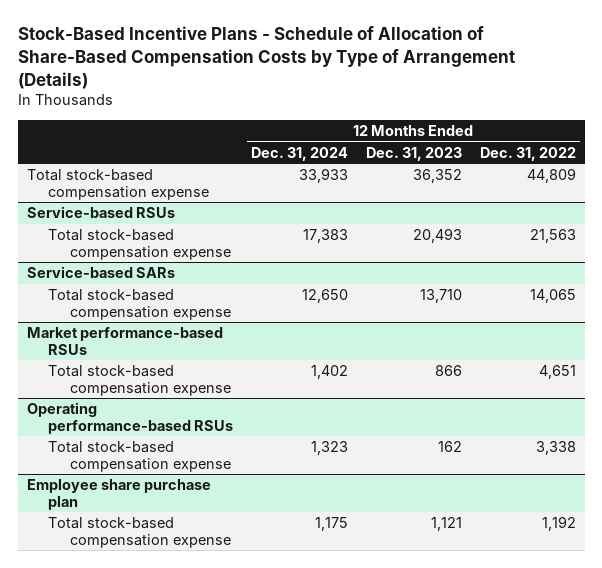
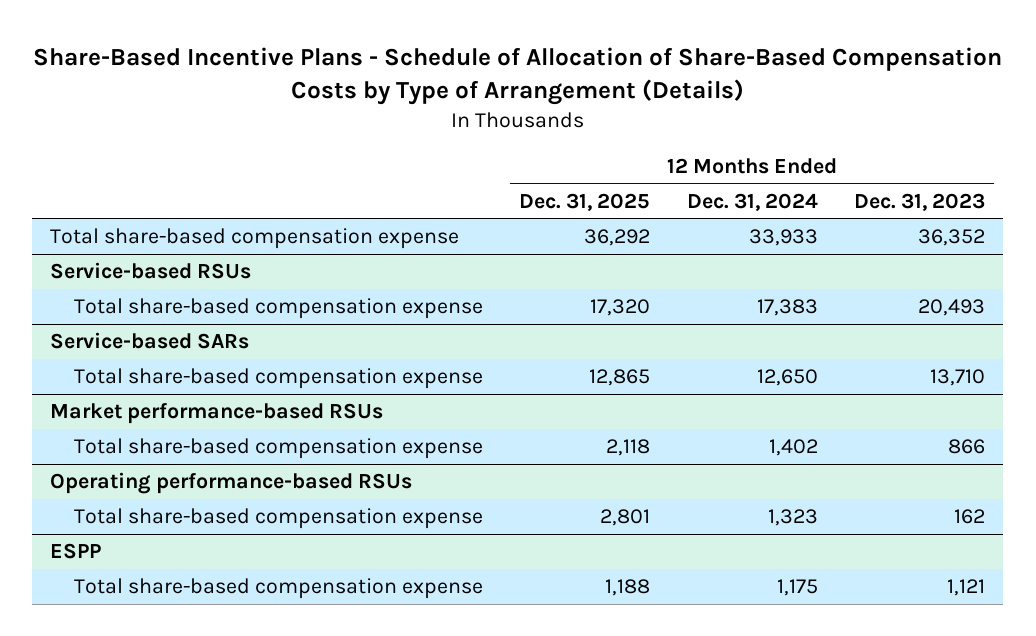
- Stock-Based Incentive Plans - Schedule of Allocation of Share-Based Compensation Costs by Type of Arrangement (Details)
+ Share-Based Incentive Plans - Schedule of Allocation of Share-Based Compensation Costs by Type of Arrangement (Details)
- | 12 Months Ended Dec. 31, 2024 | 12 Months Ended Dec. 31, 2023 | 12 Months Ended Dec. 31, 2022
+ | 12 Months Ended Dec. 31, 2025 | 12 Months Ended Dec. 31, 2024 | 12 Months Ended Dec. 31, 2023
- Total stock-based compensation expense | 33,933 | 36,352 | 44,809
+ Total share-based compensation expense | 36,292 | 33,933 | 36,352
@ Service-based RSUs
- Total stock-based compensation expense | 17,383 | 20,493 | 21,563
+ Total share-based compensation expense | 17,320 | 17,383 | 20,493
@ Service-based SARs
- Total stock-based compensation expense | 12,650 | 13,710 | 14,065
+ Total share-based compensation expense | 12,865 | 12,650 | 13,710
@ Market performance-based RSUs
- Total stock-based compensation expense | 1,402 | 866 | 4,651
+ Total share-based compensation expense | 2,118 | 1,402 | 866
@ Operating performance-based RSUs
- Total stock-based compensation expense | 1,323 | 162 | 3,338
- Employee share purchase plan
- Total stock-based compensation expense | 1,175 | 1,121 | 1,192
@ Operating performance-based RSUs
+ Total share-based compensation expense | 2,801 | 1,323 | 162
+ ESPP
+ Total share-based compensation expense | 1,188 | 1,175 | 1,121

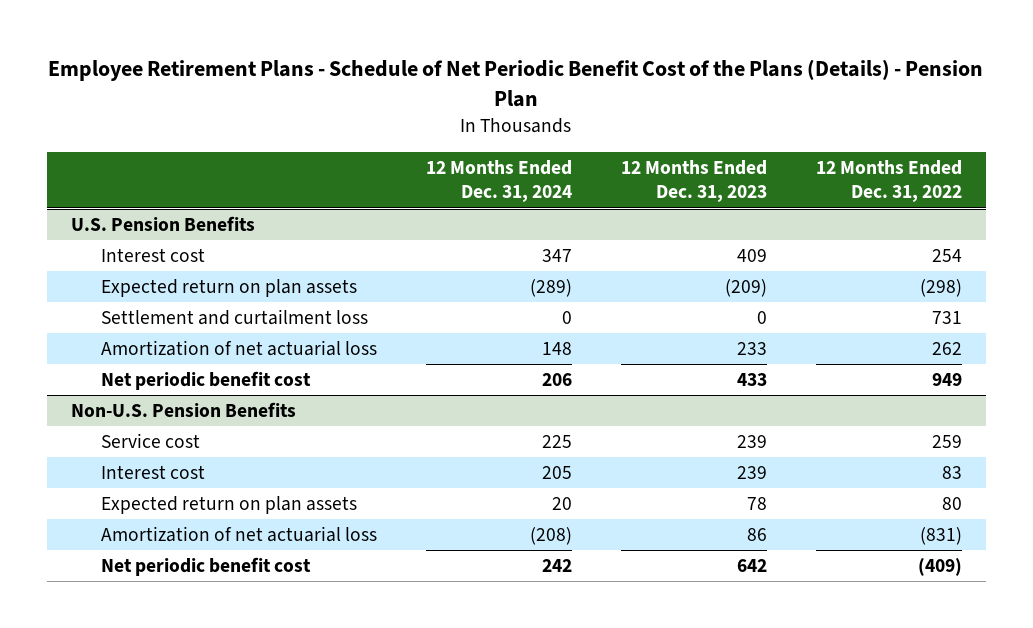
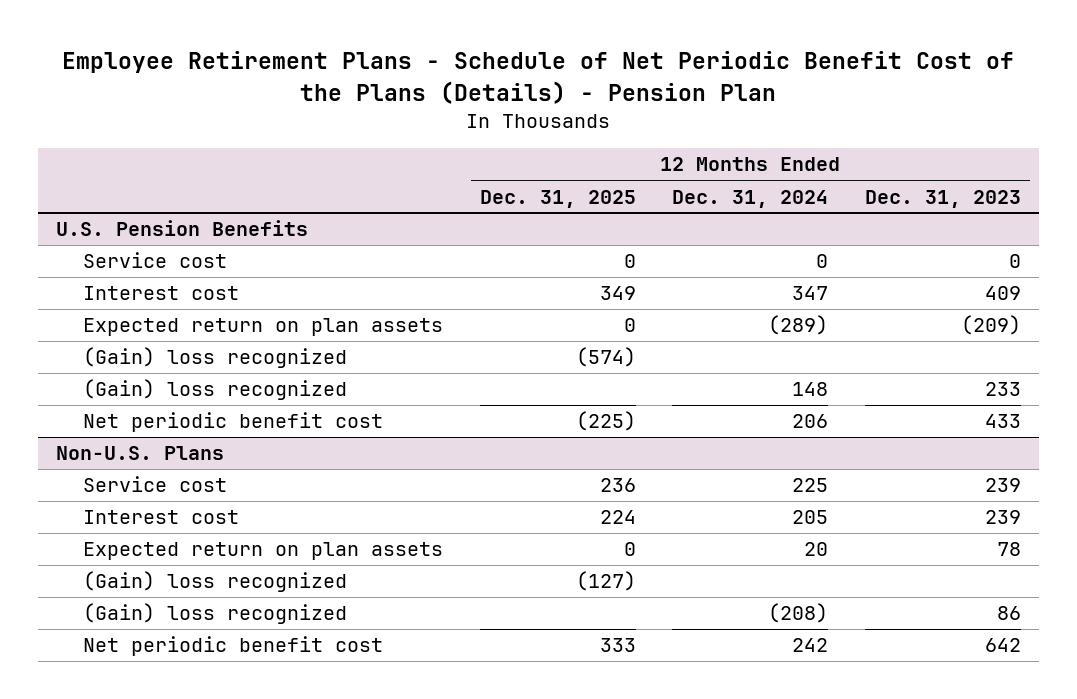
- | 12 Months Ended Dec. 31, 2024 | 12 Months Ended Dec. 31, 2023 | 12 Months Ended Dec. 31, 2022
+ | 12 Months Ended Dec. 31, 2025 | 12 Months Ended Dec. 31, 2024 | 12 Months Ended Dec. 31, 2023
@ U.S. Pension Benefits
+ Service cost | 0 | 0 | 0
- Settlement and curtailment loss | 0 | 0 | 731
- Amortization of net actuarial loss | 148 | 233 | 262
+ (Gain) loss recognized | (574) | |
+ (Gain) loss recognized | | 148 | 233
- Non-U.S. Pension Benefits
+ Non-U.S. Plans
- Amortization of net actuarial loss | (208) | 86 | (831)
+ (Gain) loss recognized | (127) | |
+ (Gain) loss recognized | | (208) | 86

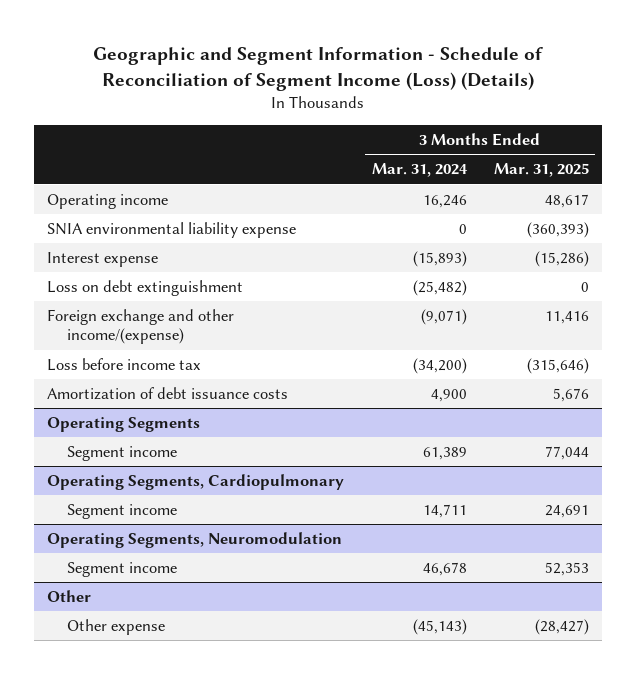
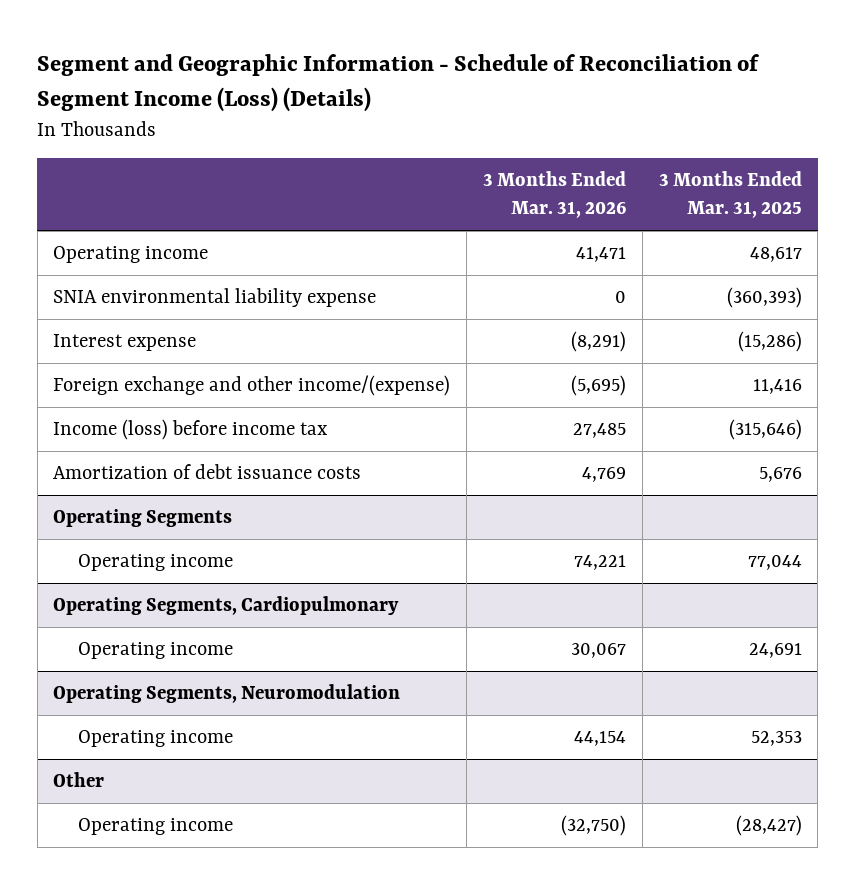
- Geographic and Segment Information - Schedule of Reconciliation of Segment Income (Loss) (Details)
+ Segment and Geographic Information - Schedule of Reconciliation of Segment Income (Loss) (Details)
- | 3 Months Ended Mar. 31, 2024 | 3 Months Ended Mar. 31, 2025
+ | 3 Months Ended Mar. 31, 2026 | 3 Months Ended Mar. 31, 2025
- Loss on debt extinguishment | (25,482) | 0
- Loss before income tax | (34,200) | (315,646)
+ Income (loss) before income tax | 27,485 | (315,646)
@ Operating Segments
- Segment income | 61,389 | 77,044
+ Operating income | 74,221 | 77,044
@ Operating Segments, Cardiopulmonary
- Segment income | 14,711 | 24,691
+ Operating income | 30,067 | 24,691
@ Operating Segments, Neuromodulation
- Segment income | 46,678 | 52,353
+ Operating income | 44,154 | 52,353
@ Other
- Other expense | (45,143) | (28,427)
+ Operating income | (32,750) | (28,427)

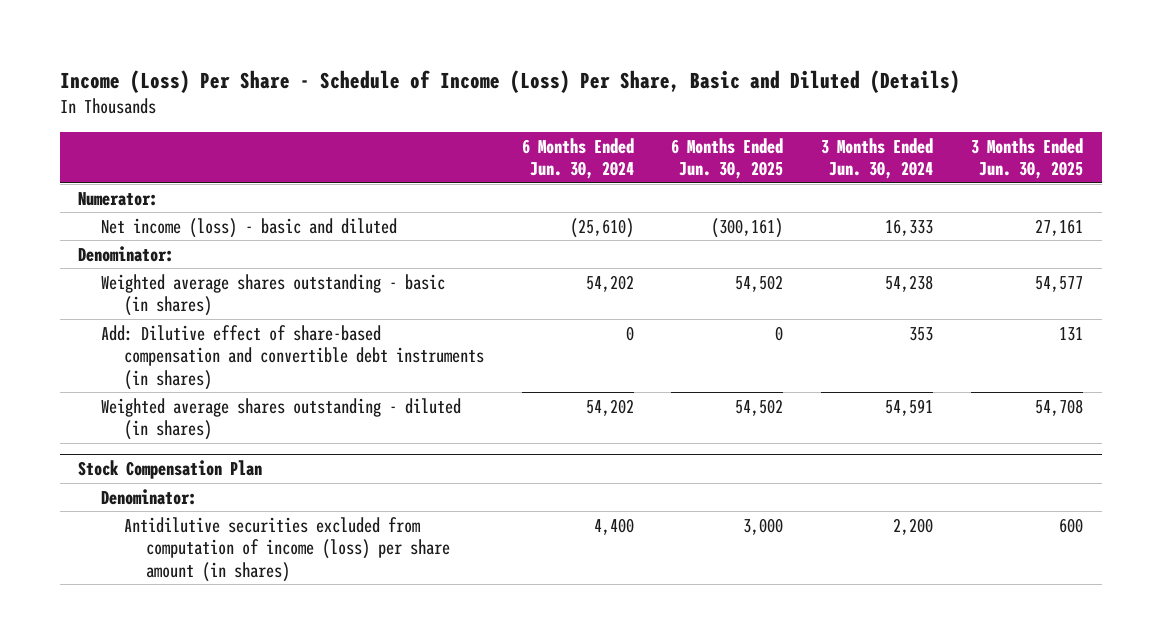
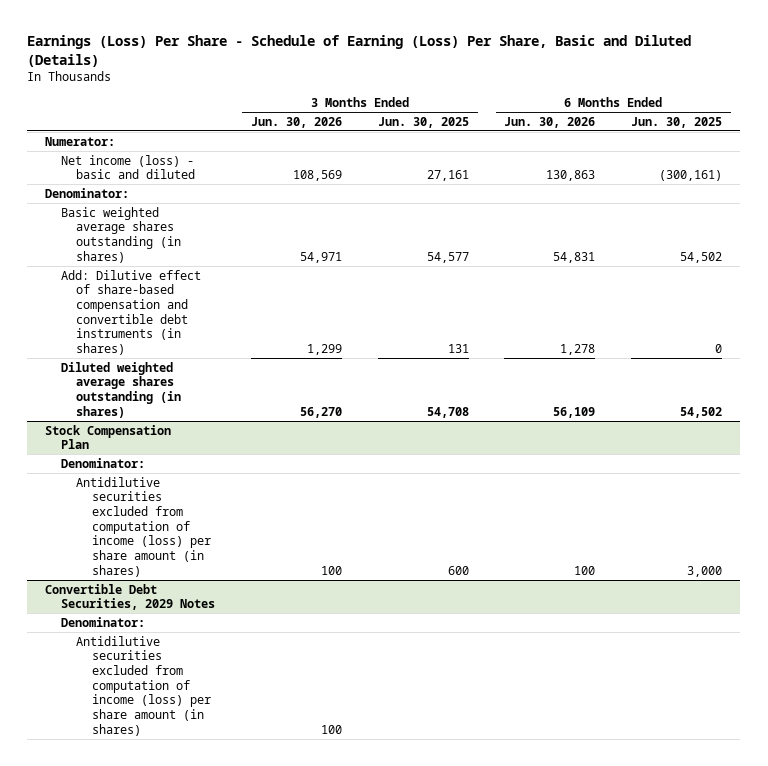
- Income (Loss) Per Share - Schedule of Income (Loss) Per Share, Basic and Diluted (Details)
+ Earnings (Loss) Per Share - Schedule of Earning (Loss) Per Share, Basic and Diluted (Details)
- | 6 Months Ended Jun. 30, 2024 | 6 Months Ended Jun. 30, 2025 | 3 Months Ended Jun. 30, 2024 | 3 Months Ended Jun. 30, 2025
+ | 3 Months Ended Jun. 30, 2026 | 3 Months Ended Jun. 30, 2025 | 6 Months Ended Jun. 30, 2026 | 6 Months Ended Jun. 30, 2025
- Weighted average shares outstanding - basic (in shares) | 54,202 | 54,502 | 54,238 | 54,577
+ Basic weighted average shares outstanding (in shares) | 54,971 | 54,577 | 54,831 | 54,502
- Weighted average shares outstanding - diluted (in shares) | 54,202 | 54,502 | 54,591 | 54,708
+ Diluted weighted average shares outstanding (in shares) | 56,270 | 54,708 | 56,109 | 54,502
+ Convertible Debt Securities, 2029 Notes
+ Denominator:
+ Antidilutive securities excluded from computation of income (loss) per share amount (in shares) | 100 | | |

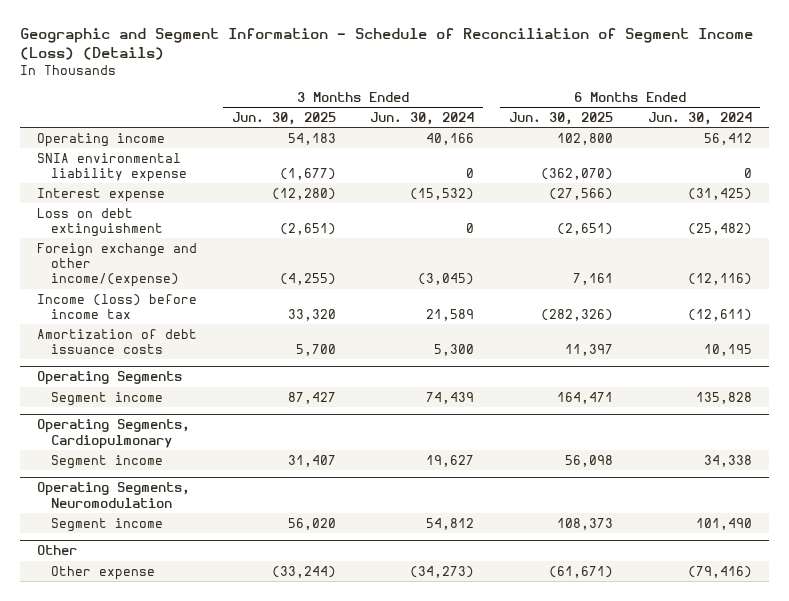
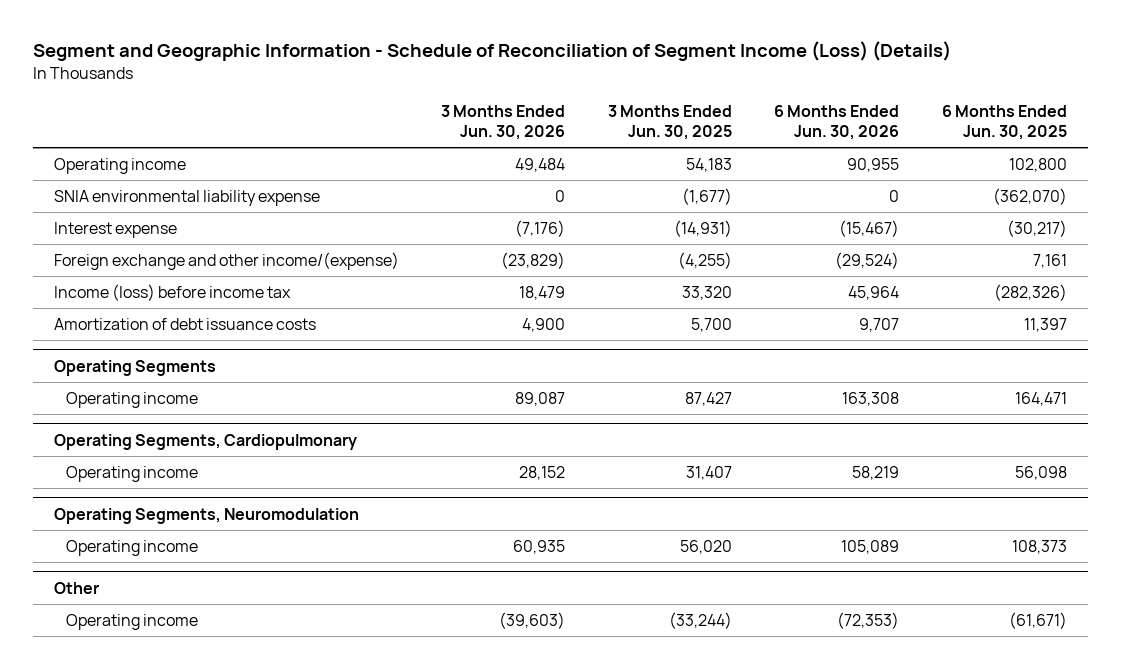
- Geographic and Segment Information - Schedule of Reconciliation of Segment Income (Loss) (Details)
+ Segment and Geographic Information - Schedule of Reconciliation of Segment Income (Loss) (Details)
- | 3 Months Ended Jun. 30, 2025 | 3 Months Ended Jun. 30, 2024 | 6 Months Ended Jun. 30, 2025 | 6 Months Ended Jun. 30, 2024
+ | 3 Months Ended Jun. 30, 2026 | 3 Months Ended Jun. 30, 2025 | 6 Months Ended Jun. 30, 2026 | 6 Months Ended Jun. 30, 2025
- Interest expense | (12,280) | (15,532) | (27,566) | (31,425)
- Loss on debt extinguishment | (2,651) | 0 | (2,651) | (25,482)
+ Interest expense | (7,176) | (14,931) | (15,467) | (30,217)
@ Operating Segments
- Segment income | 87,427 | 74,439 | 164,471 | 135,828
+ Operating income | 89,087 | 87,427 | 163,308 | 164,471
@ Operating Segments, Cardiopulmonary
- Segment income | 31,407 | 19,627 | 56,098 | 34,338
+ Operating income | 28,152 | 31,407 | 58,219 | 56,098
@ Operating Segments, Neuromodulation
- Segment income | 56,020 | 54,812 | 108,373 | 101,490
+ Operating income | 60,935 | 56,020 | 105,089 | 108,373
@ Other
- Other expense | (33,244) | (34,273) | (61,671) | (79,416)
+ Operating income | (39,603) | (33,244) | (72,353) | (61,671)

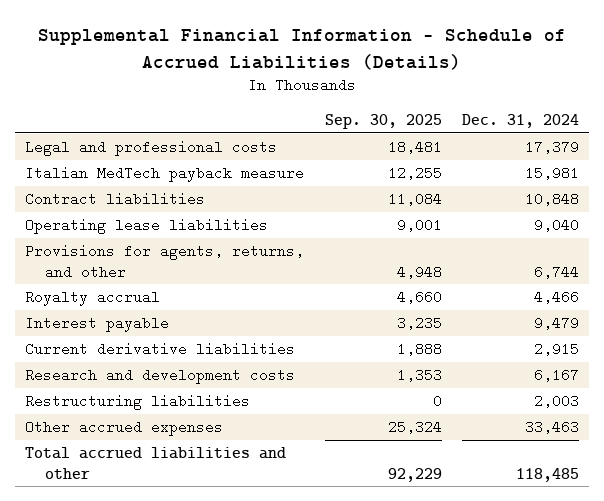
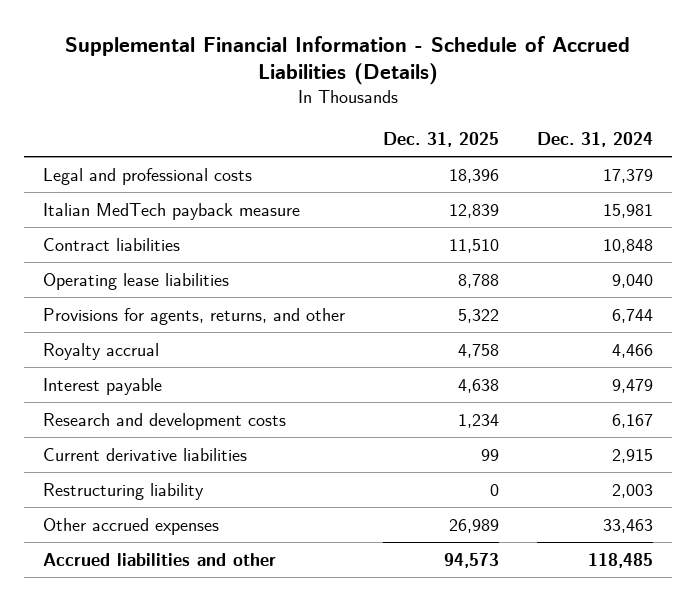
- | Sep. 30, 2025 | Dec. 31, 2024
+ | Dec. 31, 2025 | Dec. 31, 2024
- Restructuring liabilities | 0 | 2,003
moved down: Current derivative liabilities | 99 | 2,915
+ Restructuring liability | 0 | 2,003
- Total accrued liabilities and other | 92,229 | 118,485
+ Accrued liabilities and other | 94,573 | 118,485

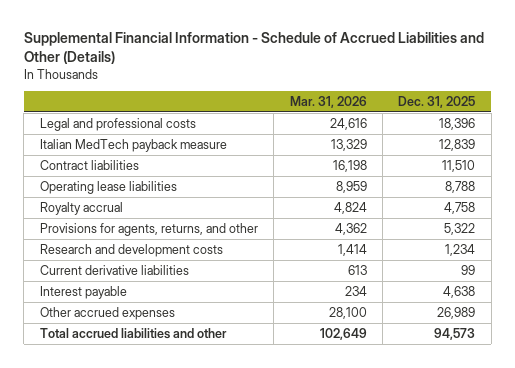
- Supplemental Financial Information - Schedule of Accrued Liabilities (Details)
+ Supplemental Financial Information - Schedule of Accrued Liabilities and Other (Details)
- | Dec. 31, 2025 | Dec. 31, 2024
+ | Mar. 31, 2026 | Dec. 31, 2025
moved down: Provisions for agents, returns, and other | 4,362 | 5,322
- Restructuring liability | 0 | 2,003
moved down: Interest payable | 234 | 4,638
- Accrued liabilities and other | 94,573 | 118,485
+ Total accrued liabilities and other | 102,649 | 94,573

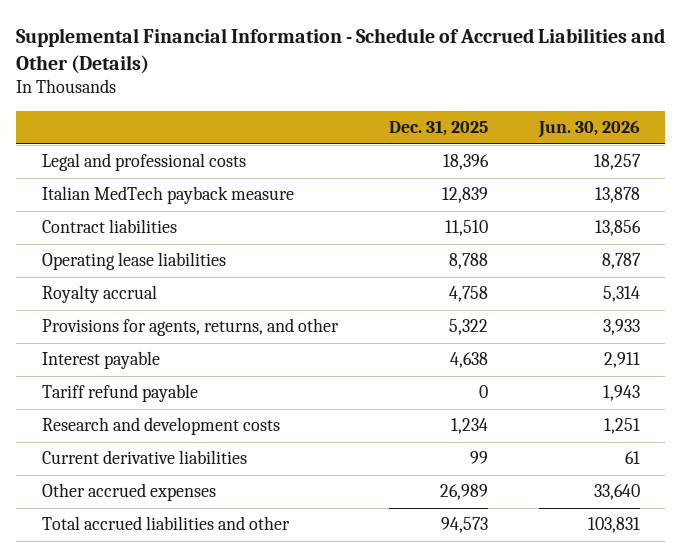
- | Mar. 31, 2026 | Dec. 31, 2025
+ | Dec. 31, 2025 | Jun. 30, 2026
moved up: Interest payable | 4,638 | 2,911
+ Tariff refund payable | 0 | 1,943

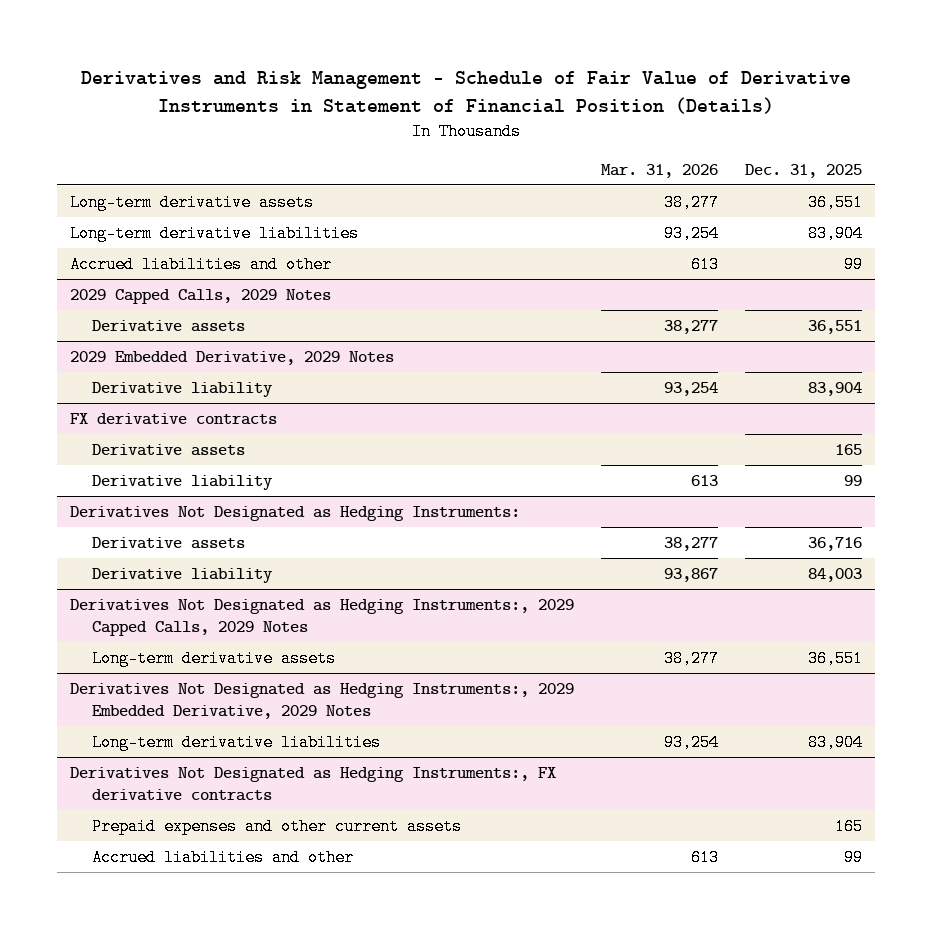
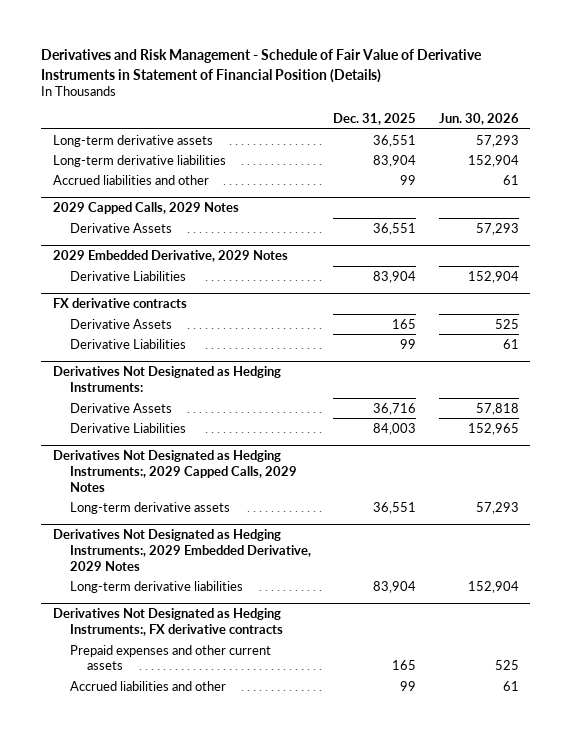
- | Mar. 31, 2026 | Dec. 31, 2025
+ | Dec. 31, 2025 | Jun. 30, 2026
@ 2029 Capped Calls, 2029 Notes
- Derivative assets | 38,277 | 36,551
+ Derivative Assets | 36,551 | 57,293
@ 2029 Embedded Derivative, 2029 Notes
- Derivative liability | 93,254 | 83,904
+ Derivative Liabilities | 83,904 | 152,904
@ FX derivative contracts
- Derivative assets | | 165
- Derivative liability | 613 | 99
+ Derivative Assets | 165 | 525
+ Derivative Liabilities | 99 | 61
@ Derivatives Not Designated as Hedging Instruments:
- Derivative assets | 38,277 | 36,716
- Derivative liability | 93,867 | 84,003
+ Derivative Assets | 36,716 | 57,818
+ Derivative Liabilities | 84,003 | 152,965

